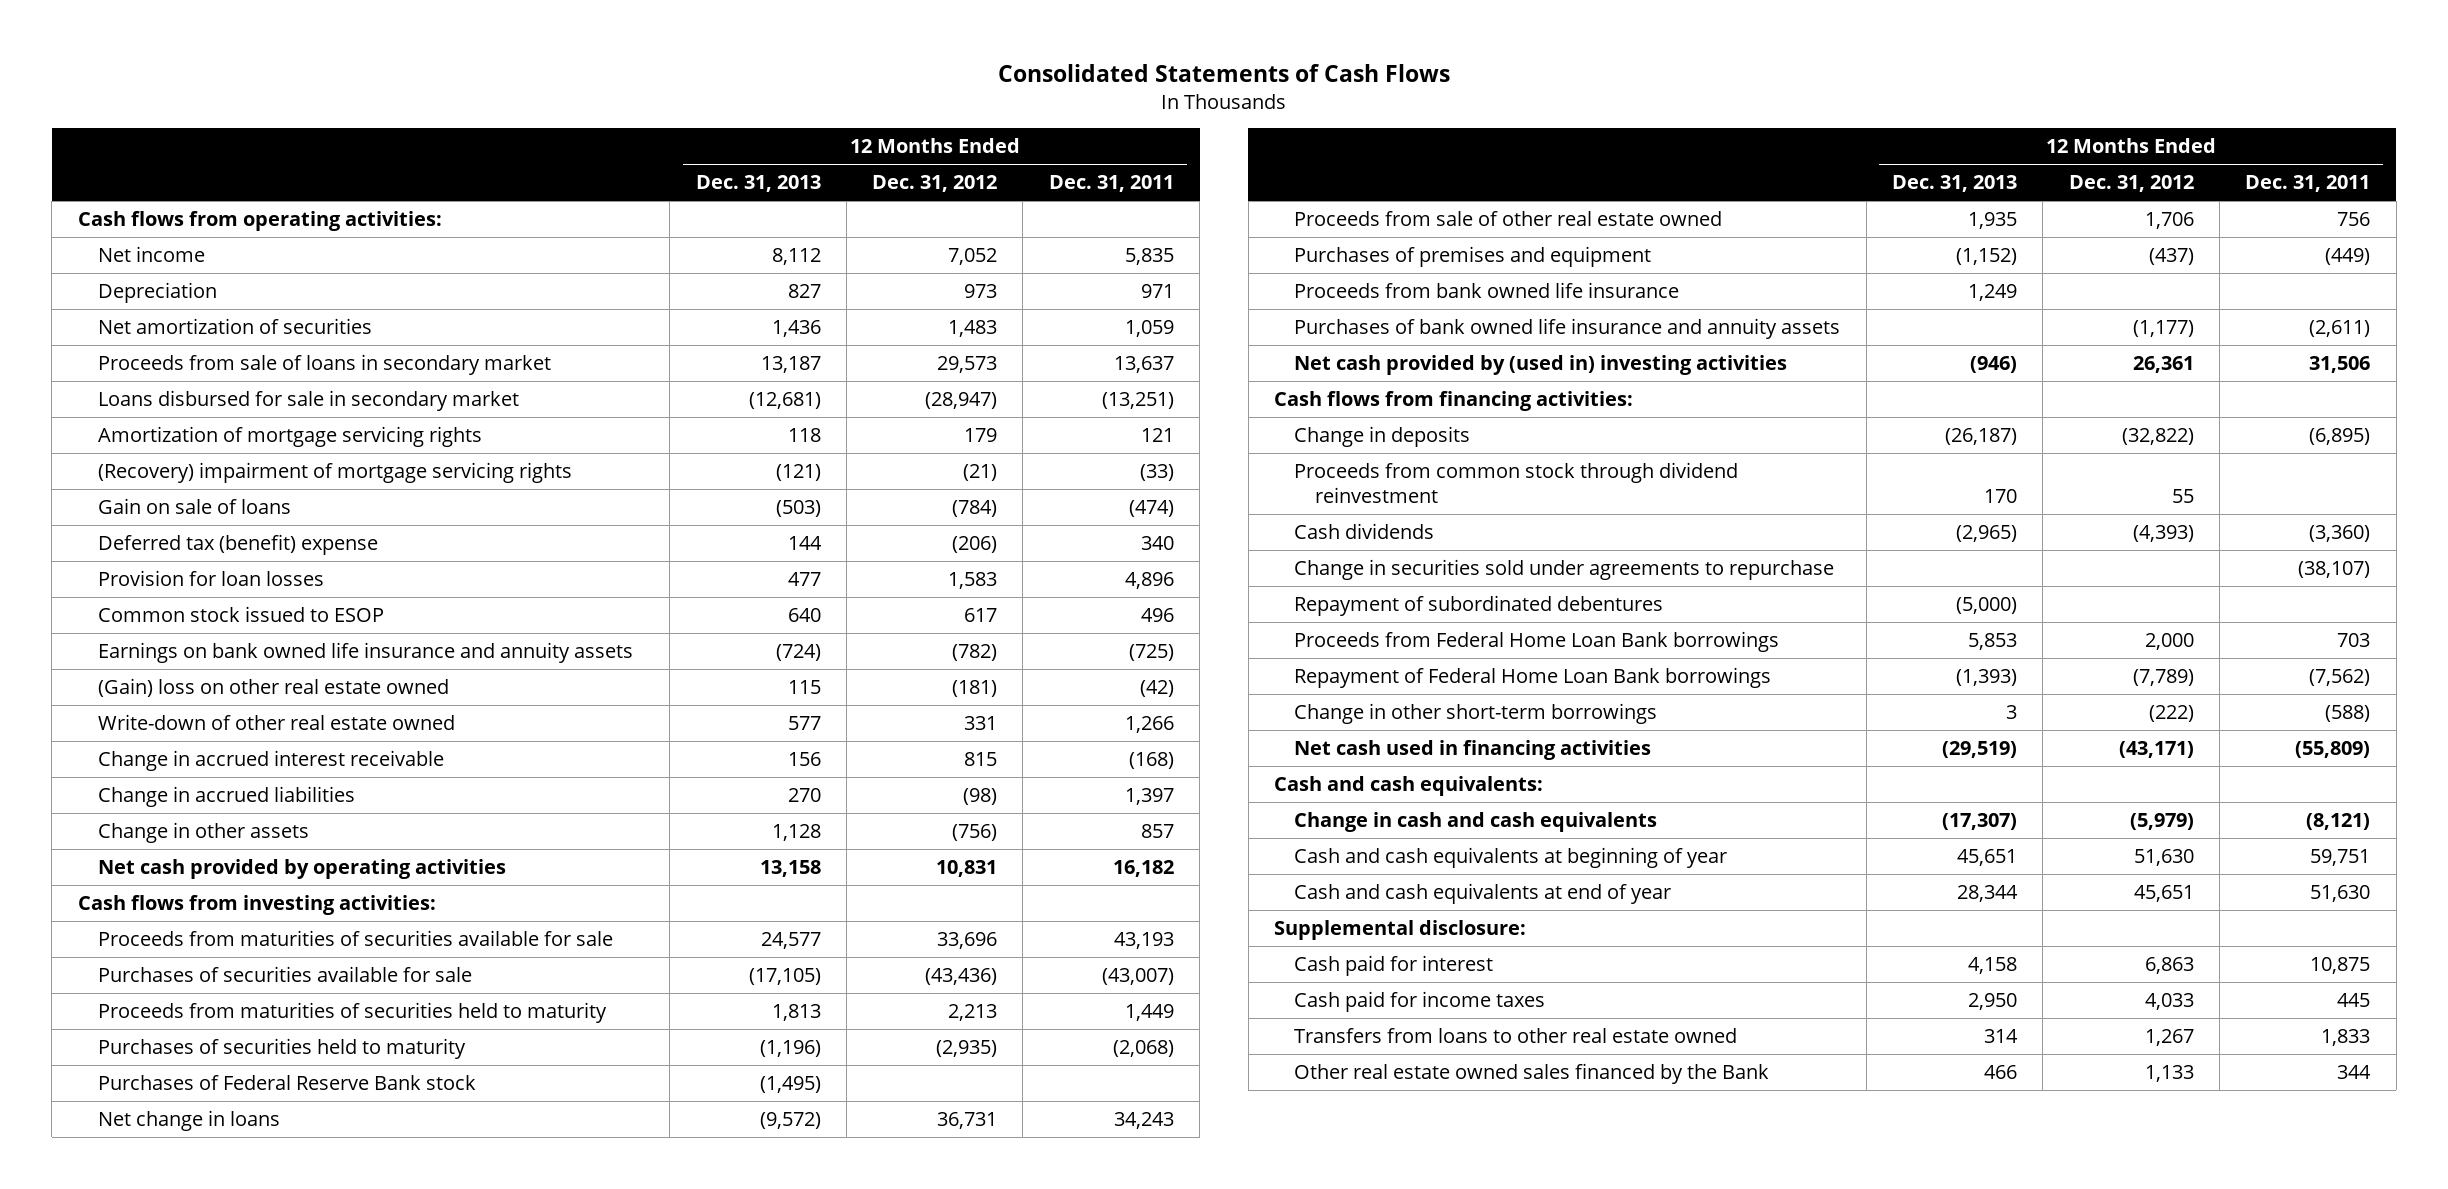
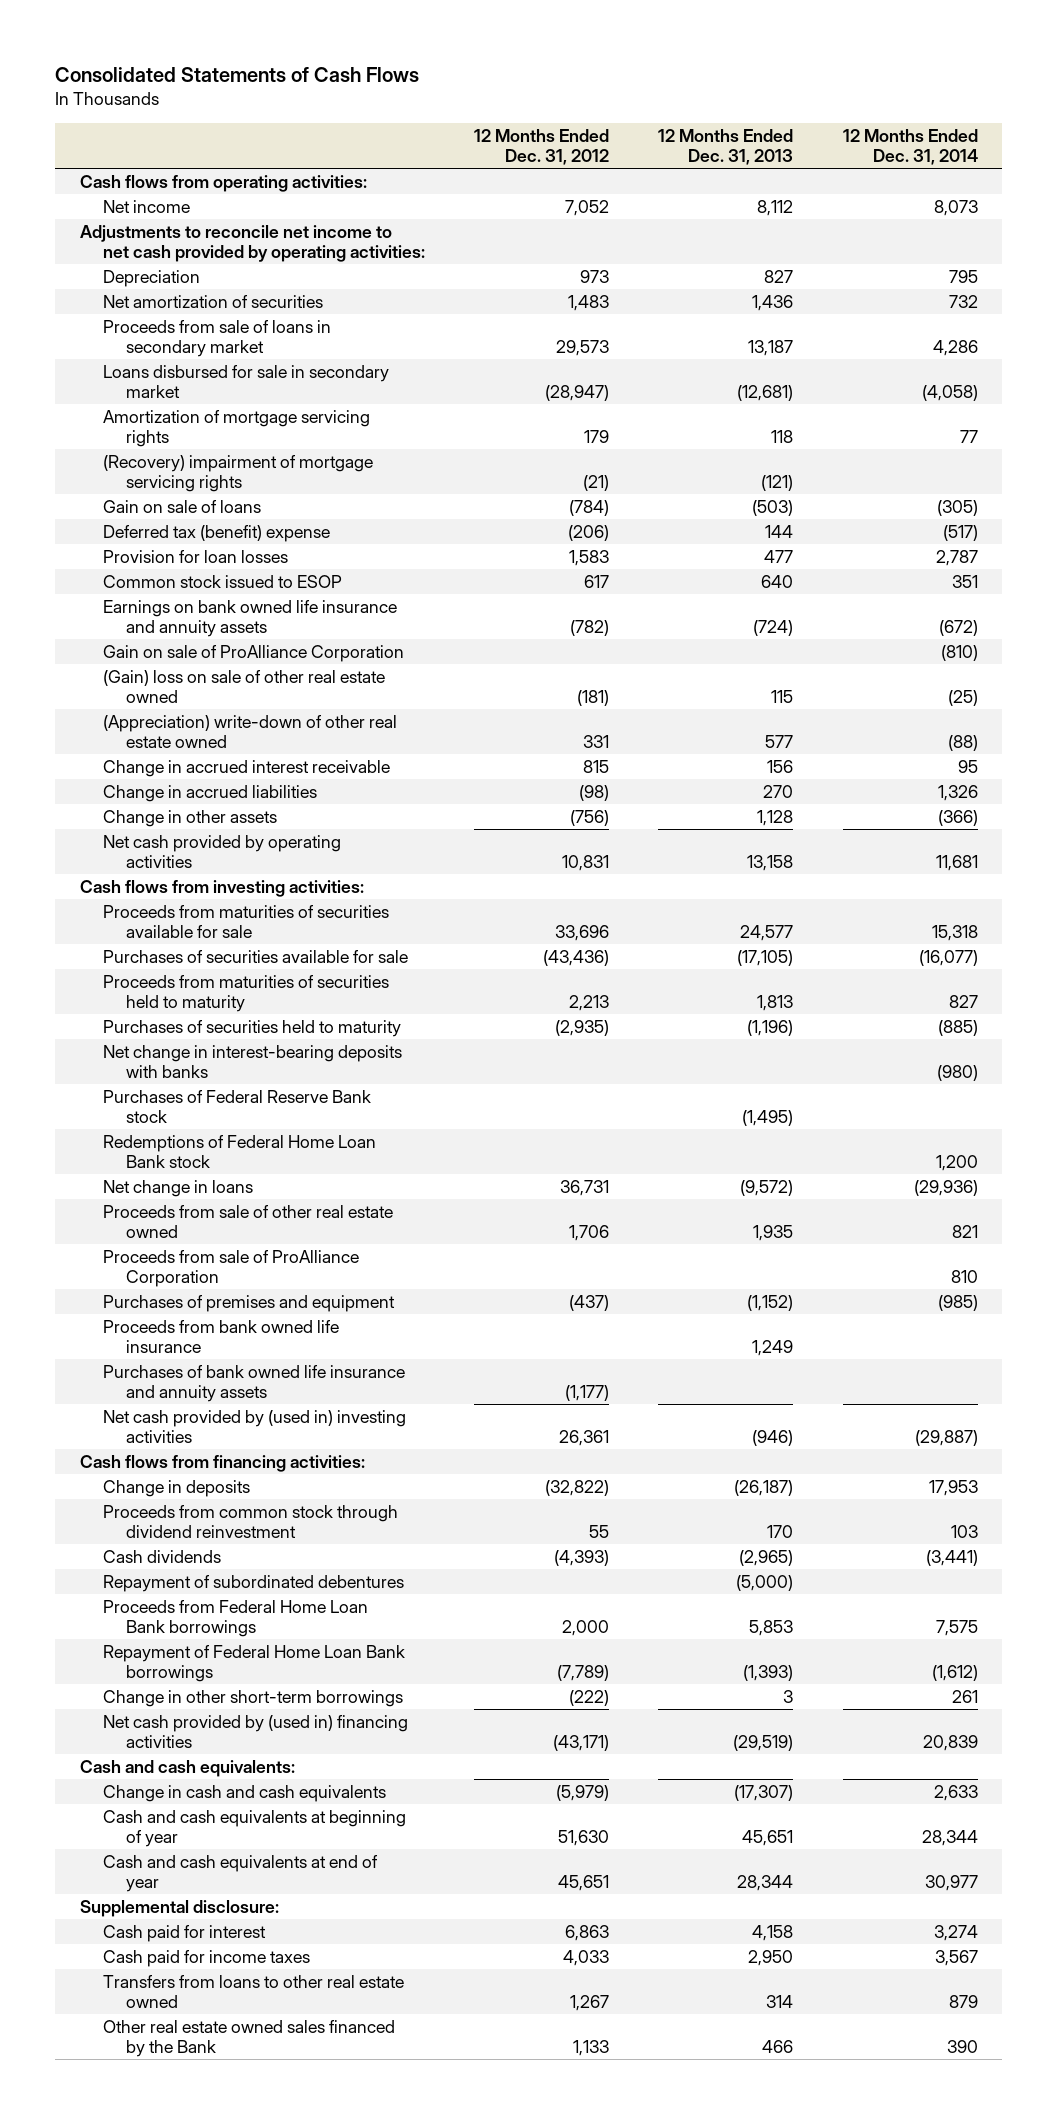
- | 12 Months Ended Dec. 31, 2013 | 12 Months Ended Dec. 31, 2012 | 12 Months Ended Dec. 31, 2011
+ | 12 Months Ended Dec. 31, 2012 | 12 Months Ended Dec. 31, 2013 | 12 Months Ended Dec. 31, 2014
+ Adjustments to reconcile net income to net cash provided by operating activities:
- (Gain) loss on other real estate owned | 115 | (181) | (42)
- Write-down of other real estate owned | 577 | 331 | 1,266
+ Gain on sale of ProAlliance Corporation | | | (810)
+ (Gain) loss on sale of other real estate owned | (181) | 115 | (25)
+ (Appreciation) write-down of other real estate owned | 331 | 577 | (88)
+ Net change in interest-bearing deposits with banks | | | (980)
+ Redemptions of Federal Home Loan Bank stock | | | 1,200
+ Proceeds from sale of ProAlliance Corporation | | | 810
- Change in securities sold under agreements to repurchase | | | (38,107)
- Net cash used in financing activities | (29,519) | (43,171) | (55,809)
+ Net cash provided by (used in) financing activities | (43,171) | (29,519) | 20,839

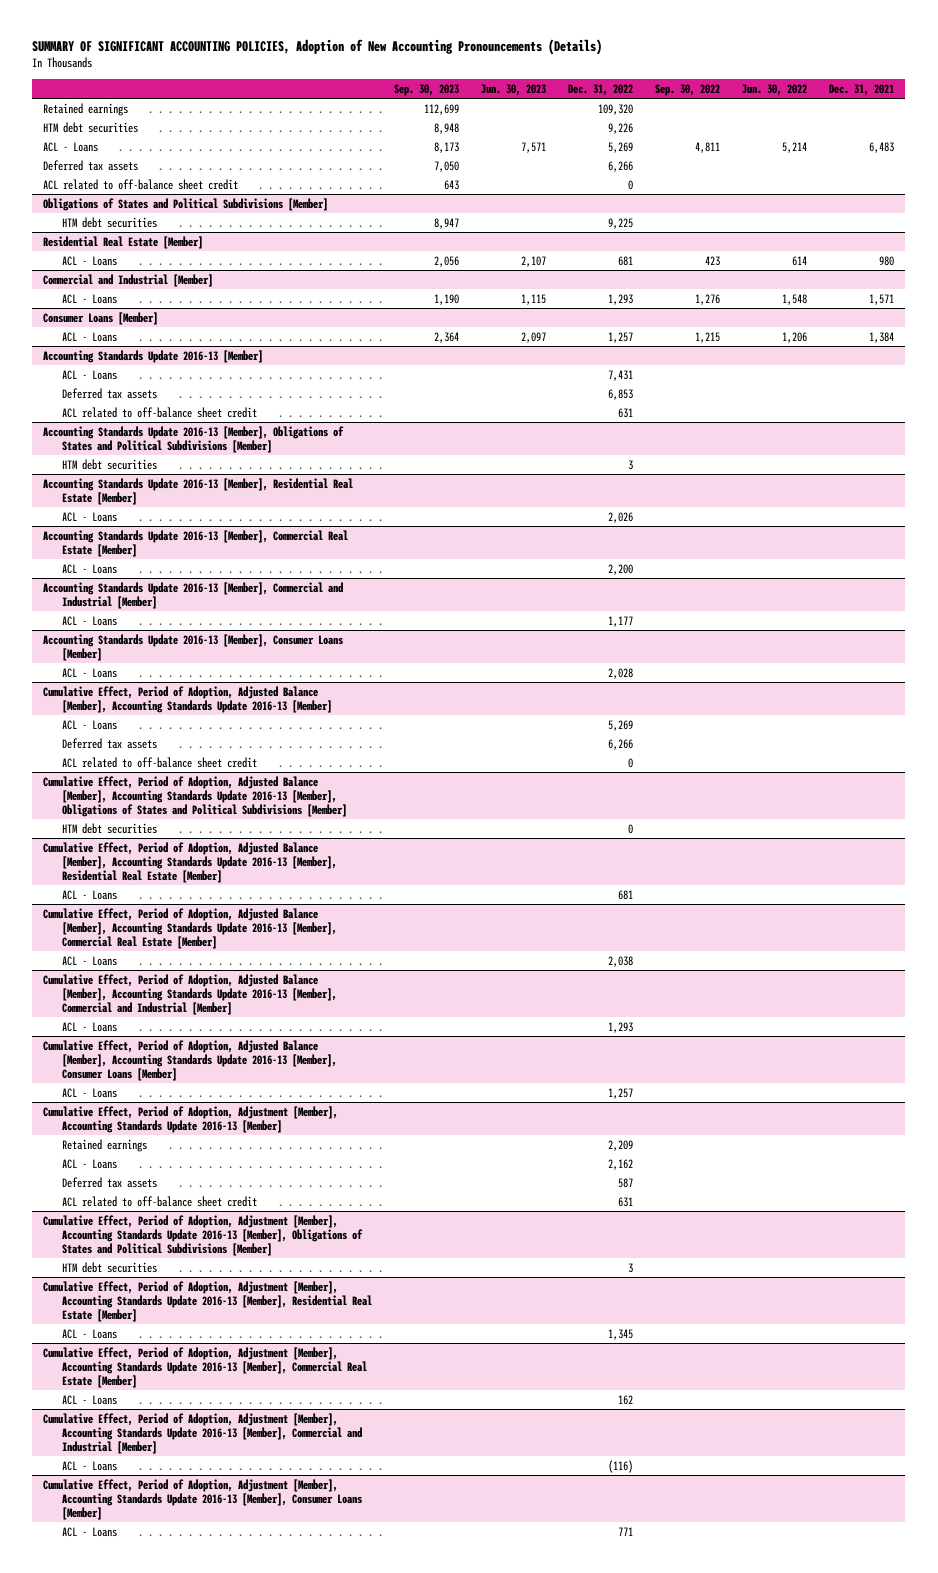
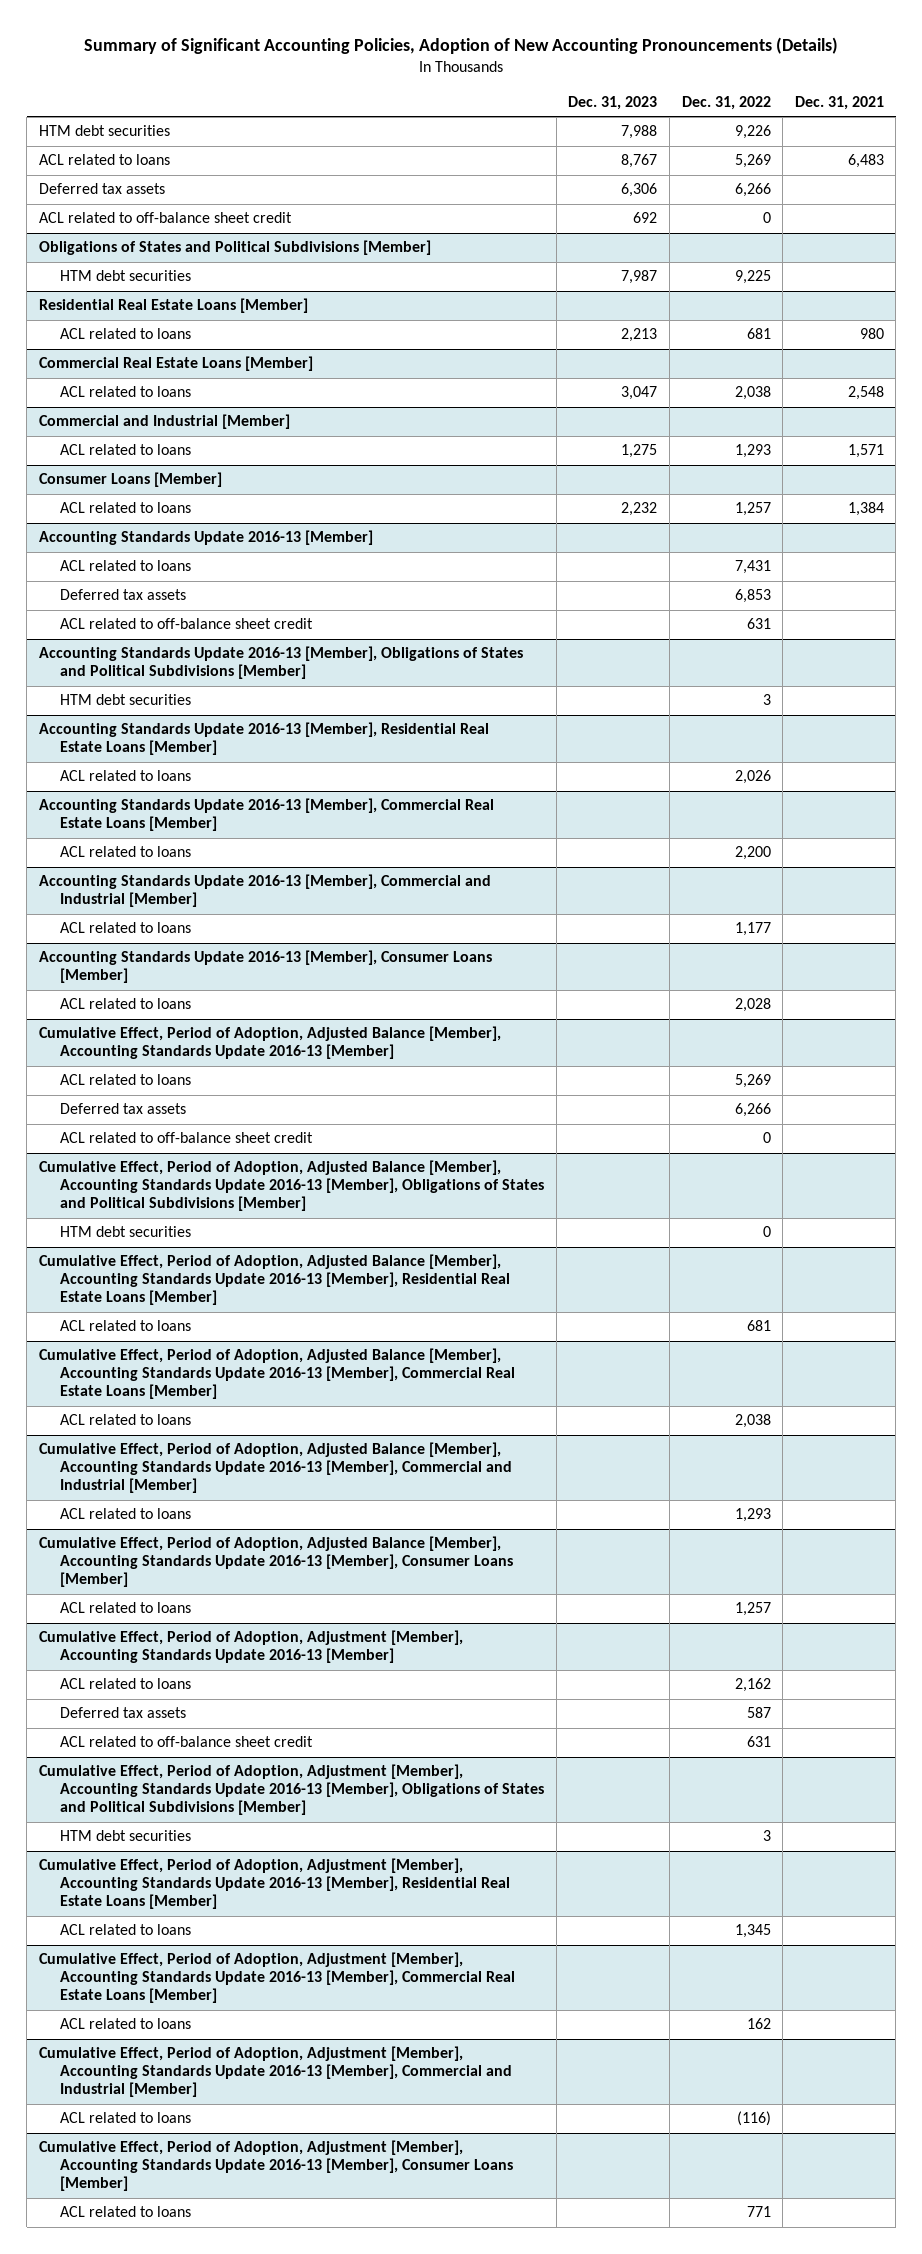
- SUMMARY OF SIGNIFICANT ACCOUNTING POLICIES, Adoption of New Accounting Pronouncements (Details)
+ Summary of Significant Accounting Policies, Adoption of New Accounting Pronouncements (Details)
- | Sep. 30, 2023 | Jun. 30, 2023 | Dec. 31, 2022 | Sep. 30, 2022 | Jun. 30, 2022 | Dec. 31, 2021
+ | Dec. 31, 2023 | Dec. 31, 2022 | Dec. 31, 2021
- Retained earnings | 112,699 | | 109,320 | | |
- ACL - Loans | 8,173 | 7,571 | 5,269 | 4,811 | 5,214 | 6,483
+ ACL related to loans | 8,767 | 5,269 | 6,483
- Residential Real Estate [Member]
- ACL - Loans | 2,056 | 2,107 | 681 | 423 | 614 | 980
+ Residential Real Estate Loans [Member]
+ ACL related to loans | 2,213 | 681 | 980
+ Commercial Real Estate Loans [Member]
+ ACL related to loans | 3,047 | 2,038 | 2,548
@ Commercial and Industrial [Member]
- ACL - Loans | 1,190 | 1,115 | 1,293 | 1,276 | 1,548 | 1,571
+ ACL related to loans | 1,275 | 1,293 | 1,571
@ Consumer Loans [Member]
- ACL - Loans | 2,364 | 2,097 | 1,257 | 1,215 | 1,206 | 1,384
+ ACL related to loans | 2,232 | 1,257 | 1,384
@ Accounting Standards Update 2016-13 [Member]
- ACL - Loans | | | 7,431 | | |
+ ACL related to loans | | 7,431 |
- Accounting Standards Update 2016-13 [Member], Residential Real Estate [Member]
- ACL - Loans | | | 2,026 | | |
- Accounting Standards Update 2016-13 [Member], Commercial Real Estate [Member]
- ACL - Loans | | | 2,200 | | |
+ Accounting Standards Update 2016-13 [Member], Residential Real Estate Loans [Member]
+ ACL related to loans | | 2,026 |
+ Accounting Standards Update 2016-13 [Member], Commercial Real Estate Loans [Member]
+ ACL related to loans | | 2,200 |
@ Accounting Standards Update 2016-13 [Member], Commercial and Industrial [Member]
- ACL - Loans | | | 1,177 | | |
+ ACL related to loans | | 1,177 |
@ Accounting Standards Update 2016-13 [Member], Consumer Loans [Member]
- ACL - Loans | | | 2,028 | | |
+ ACL related to loans | | 2,028 |
@ Cumulative Effect, Period of Adoption, Adjusted Balance [Member], Accounting Standards Update 2016-13 [Member]
- ACL - Loans | | | 5,269 | | |
+ ACL related to loans | | 5,269 |
- Cumulative Effect, Period of Adoption, Adjusted Balance [Member], Accounting Standards Update 2016-13 [Member], Residential Real Estate [Member]
- ACL - Loans | | | 681 | | |
- Cumulative Effect, Period of Adoption, Adjusted Balance [Member], Accounting Standards Update 2016-13 [Member], Commercial Real Estate [Member]
- ACL - Loans | | | 2,038 | | |
+ Cumulative Effect, Period of Adoption, Adjusted Balance [Member], Accounting Standards Update 2016-13 [Member], Residential Real Estate Loans [Member]
+ ACL related to loans | | 681 |
+ Cumulative Effect, Period of Adoption, Adjusted Balance [Member], Accounting Standards Update 2016-13 [Member], Commercial Real Estate Loans [Member]
+ ACL related to loans | | 2,038 |
@ Cumulative Effect, Period of Adoption, Adjusted Balance [Member], Accounting Standards Update 2016-13 [Member], Commercial and Industrial [Member]
- ACL - Loans | | | 1,293 | | |
+ ACL related to loans | | 1,293 |
@ Cumulative Effect, Period of Adoption, Adjusted Balance [Member], Accounting Standards Update 2016-13 [Member], Consumer Loans [Member]
- ACL - Loans | | | 1,257 | | |
+ ACL related to loans | | 1,257 |
@ Cumulative Effect, Period of Adoption, Adjustment [Member], Accounting Standards Update 2016-13 [Member]
- Retained earnings | | | 2,209 | | |
- ACL - Loans | | | 2,162 | | |
+ ACL related to loans | | 2,162 |
- Cumulative Effect, Period of Adoption, Adjustment [Member], Accounting Standards Update 2016-13 [Member], Residential Real Estate [Member]
- ACL - Loans | | | 1,345 | | |
- Cumulative Effect, Period of Adoption, Adjustment [Member], Accounting Standards Update 2016-13 [Member], Commercial Real Estate [Member]
- ACL - Loans | | | 162 | | |
+ Cumulative Effect, Period of Adoption, Adjustment [Member], Accounting Standards Update 2016-13 [Member], Residential Real Estate Loans [Member]
+ ACL related to loans | | 1,345 |
+ Cumulative Effect, Period of Adoption, Adjustment [Member], Accounting Standards Update 2016-13 [Member], Commercial Real Estate Loans [Member]
+ ACL related to loans | | 162 |
@ Cumulative Effect, Period of Adoption, Adjustment [Member], Accounting Standards Update 2016-13 [Member], Commercial and Industrial [Member]
- ACL - Loans | | | (116) | | |
+ ACL related to loans | | (116) |
@ Cumulative Effect, Period of Adoption, Adjustment [Member], Accounting Standards Update 2016-13 [Member], Consumer Loans [Member]
- ACL - Loans | | | 771 | | |
+ ACL related to loans | | 771 |

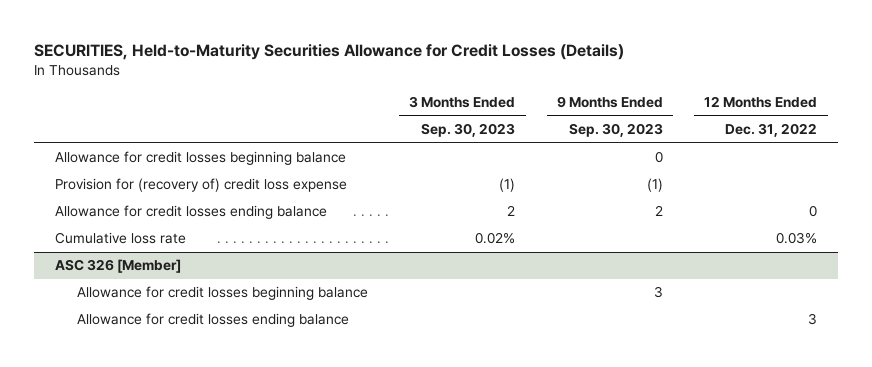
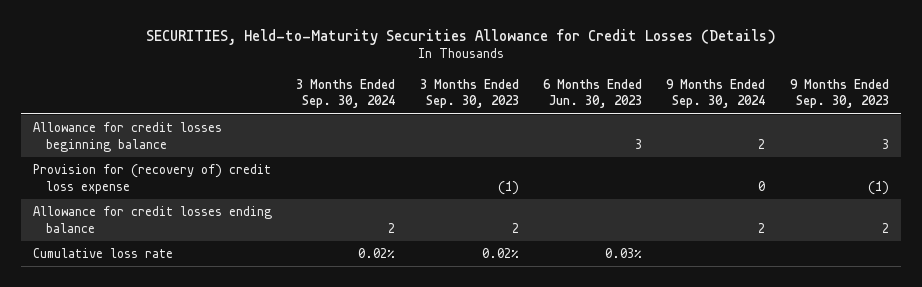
- | 3 Months Ended Sep. 30, 2023 | 9 Months Ended Sep. 30, 2023 | 12 Months Ended Dec. 31, 2022
+ | 3 Months Ended Sep. 30, 2024 | 3 Months Ended Sep. 30, 2023 | 6 Months Ended Jun. 30, 2023 | 9 Months Ended Sep. 30, 2024 | 9 Months Ended Sep. 30, 2023
- Allowance for credit losses beginning balance | | 0 |
+ Allowance for credit losses beginning balance | | | 3 | 2 | 3
- ASC 326 [Member]
- Allowance for credit losses beginning balance | | 3 |
- Allowance for credit losses ending balance | | | 3

